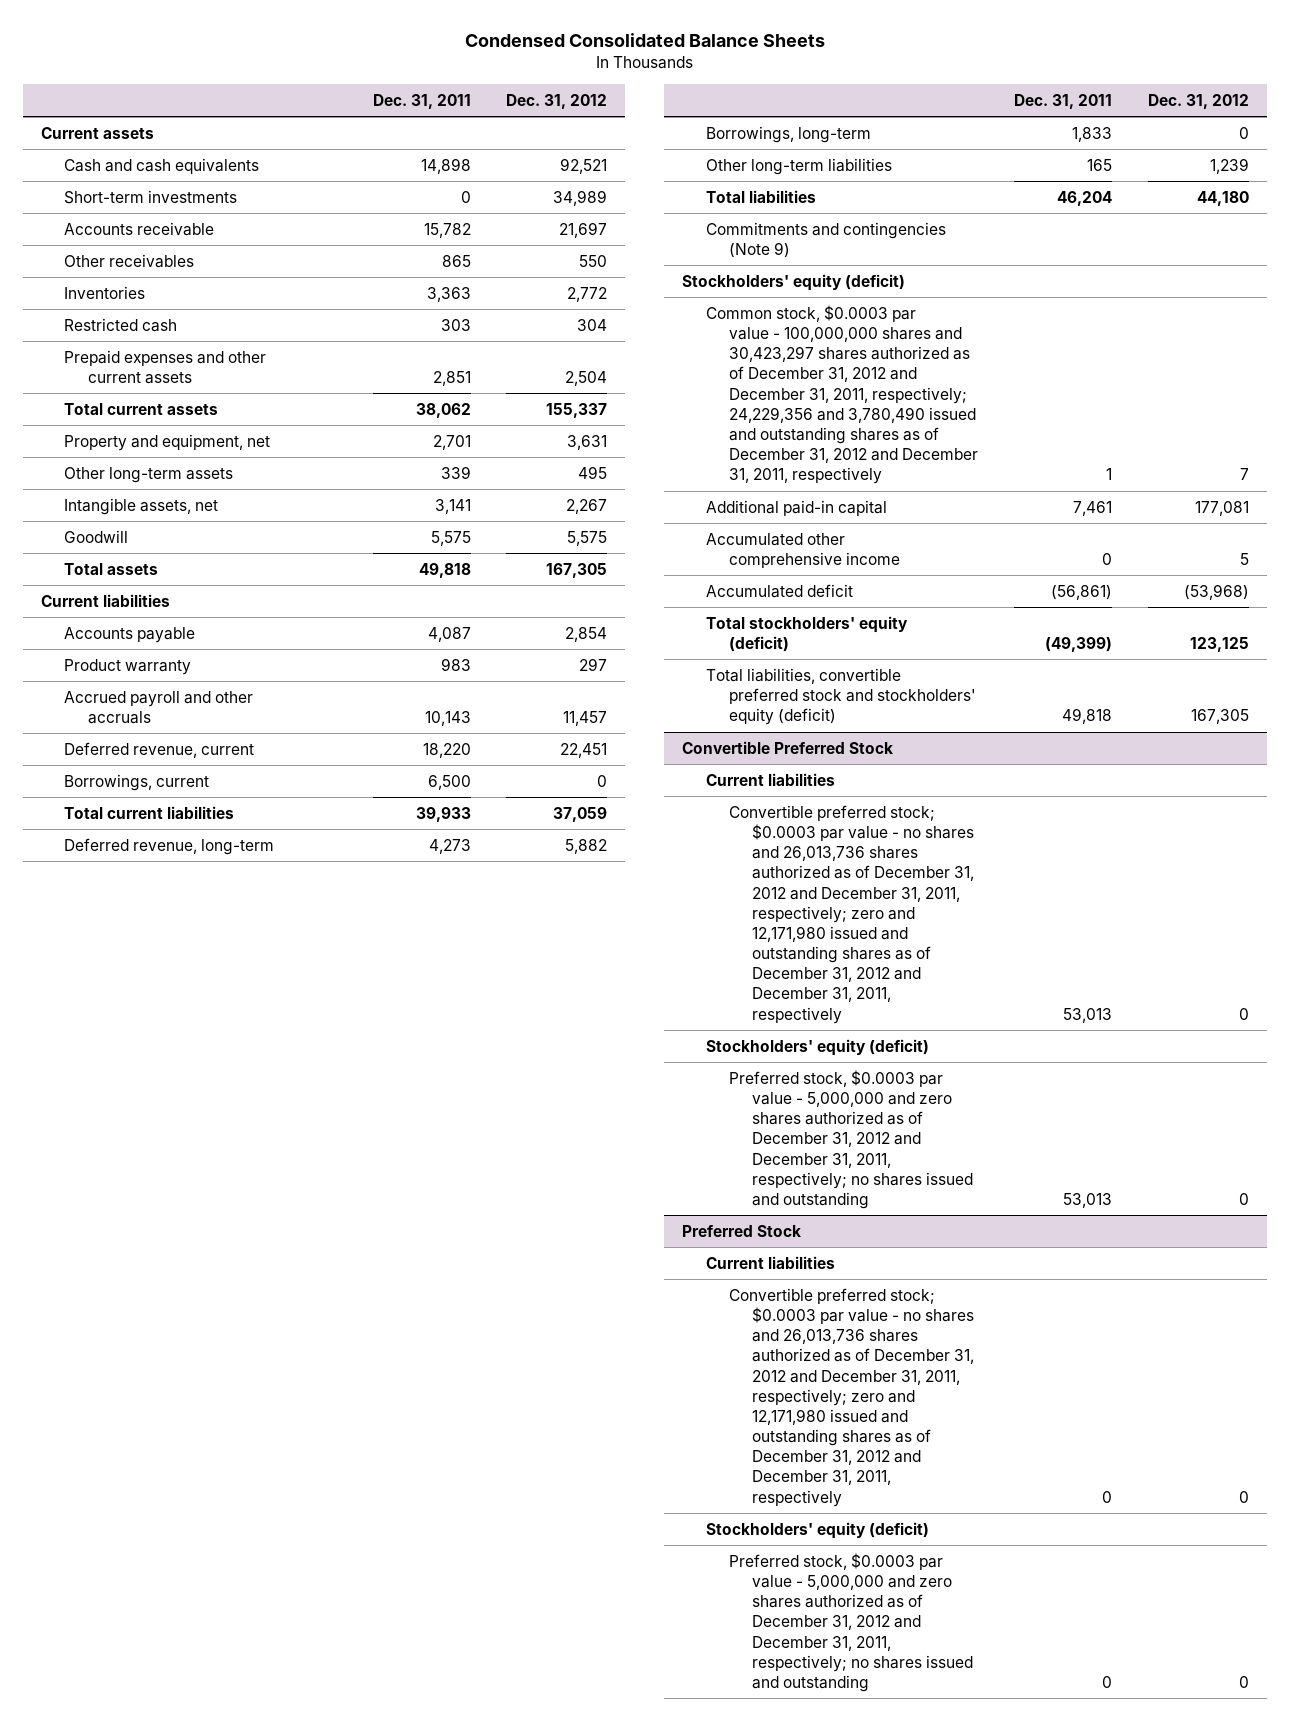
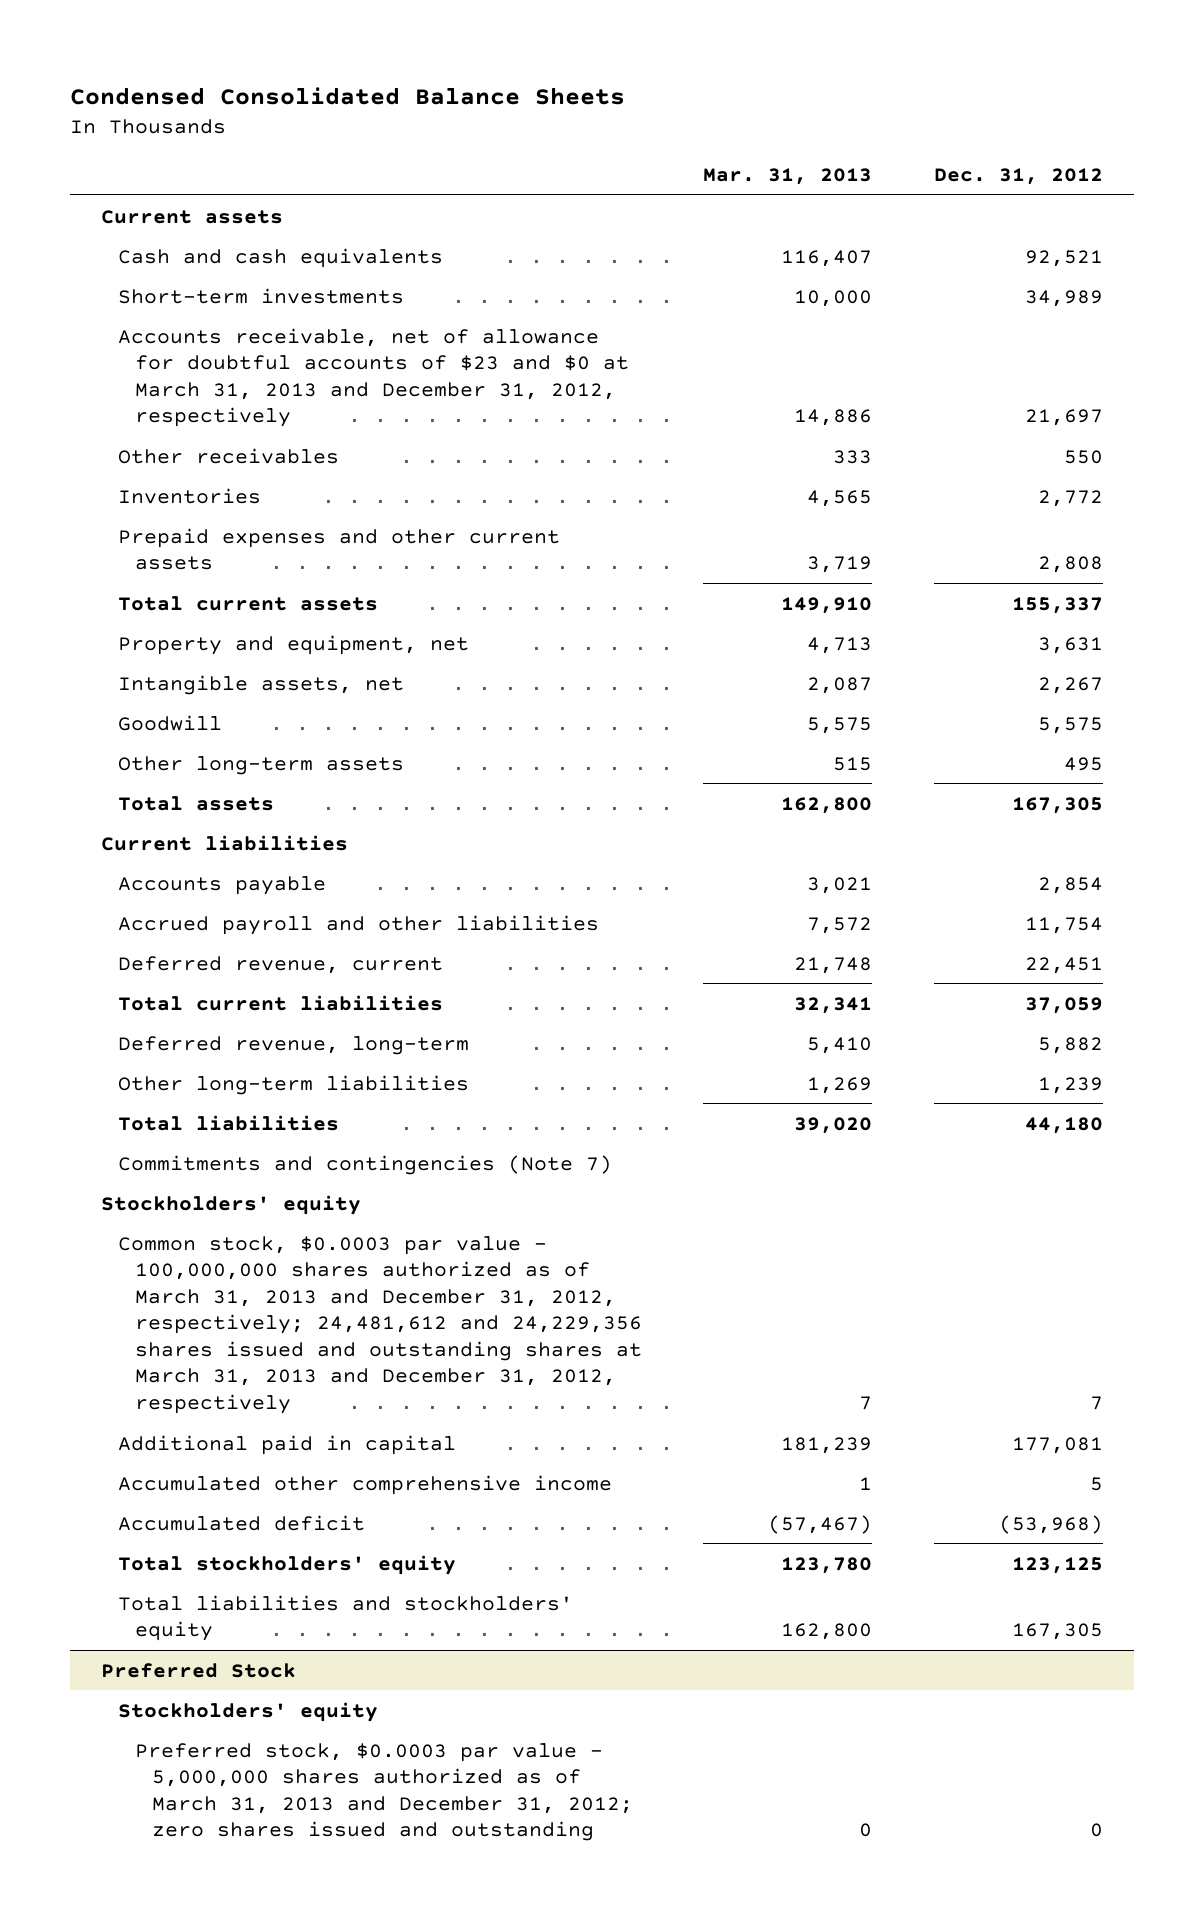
- | Dec. 31, 2011 | Dec. 31, 2012
+ | Mar. 31, 2013 | Dec. 31, 2012
- Accounts receivable | 15,782 | 21,697
+ Accounts receivable, net of allowance for doubtful accounts of $23 and $0 at March 31, 2013 and December 31, 2012, respectively | 14,886 | 21,697
- Restricted cash | 303 | 304
- Prepaid expenses and other current assets | 2,851 | 2,504
+ Prepaid expenses and other current assets | 3,719 | 2,808
moved down: Other long-term assets | 515 | 495
- Product warranty | 983 | 297
- Accrued payroll and other accruals | 10,143 | 11,457
+ Accrued payroll and other liabilities | 7,572 | 11,754
- Borrowings, current | 6,500 | 0
- Borrowings, long-term | 1,833 | 0
- Commitments and contingencies (Note 9)
- Stockholders' equity (deficit)
- Common stock, $0.0003 par value - 100,000,000 shares and 30,423,297 shares authorized as of December 31, 2012 and December 31, 2011, respectively; 24,229,356 and 3,780,490 issued and outstanding shares as of December 31, 2012 and December 31, 2011, respectively | 1 | 7
- Additional paid-in capital | 7,461 | 177,081
+ Commitments and contingencies (Note 7)
+ Stockholders' equity
+ Common stock, $0.0003 par value - 100,000,000 shares authorized as of March 31, 2013 and December 31, 2012, respectively; 24,481,612 and 24,229,356 shares issued and outstanding shares at March 31, 2013 and December 31, 2012, respectively | 7 | 7
+ Additional paid in capital | 181,239 | 177,081
- Total stockholders' equity (deficit) | (49,399) | 123,125
- Total liabilities, convertible preferred stock and stockholders' equity (deficit) | 49,818 | 167,305
- Convertible Preferred Stock
- Current liabilities
- Convertible preferred stock; $0.0003 par value - no shares and 26,013,736 shares authorized as of December 31, 2012 and December 31, 2011, respectively; zero and 12,171,980 issued and outstanding shares as of December 31, 2012 and December 31, 2011, respectively | 53,013 | 0
- Stockholders' equity (deficit)
- Preferred stock, $0.0003 par value - 5,000,000 and zero shares authorized as of December 31, 2012 and December 31, 2011, respectively; no shares issued and outstanding | 53,013 | 0
+ Total stockholders' equity | 123,780 | 123,125
+ Total liabilities and stockholders' equity | 162,800 | 167,305
@ Preferred Stock
- Current liabilities
- Convertible preferred stock; $0.0003 par value - no shares and 26,013,736 shares authorized as of December 31, 2012 and December 31, 2011, respectively; zero and 12,171,980 issued and outstanding shares as of December 31, 2012 and December 31, 2011, respectively | 0 | 0
- Stockholders' equity (deficit)
- Preferred stock, $0.0003 par value - 5,000,000 and zero shares authorized as of December 31, 2012 and December 31, 2011, respectively; no shares issued and outstanding | 0 | 0
+ Stockholders' equity
+ Preferred stock, $0.0003 par value - 5,000,000 shares authorized as of March 31, 2013 and December 31, 2012; zero shares issued and outstanding | 0 | 0

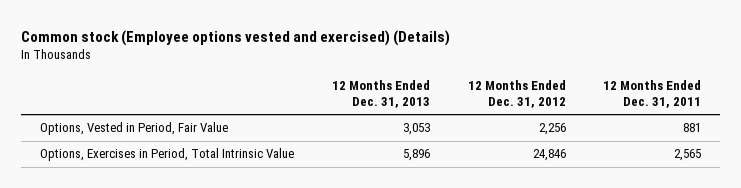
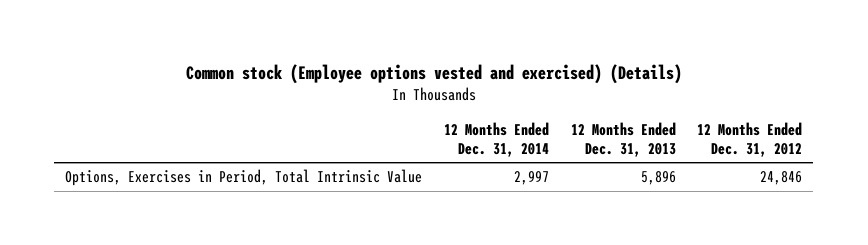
- | 12 Months Ended Dec. 31, 2013 | 12 Months Ended Dec. 31, 2012 | 12 Months Ended Dec. 31, 2011
+ | 12 Months Ended Dec. 31, 2014 | 12 Months Ended Dec. 31, 2013 | 12 Months Ended Dec. 31, 2012
- Options, Vested in Period, Fair Value | 3,053 | 2,256 | 881

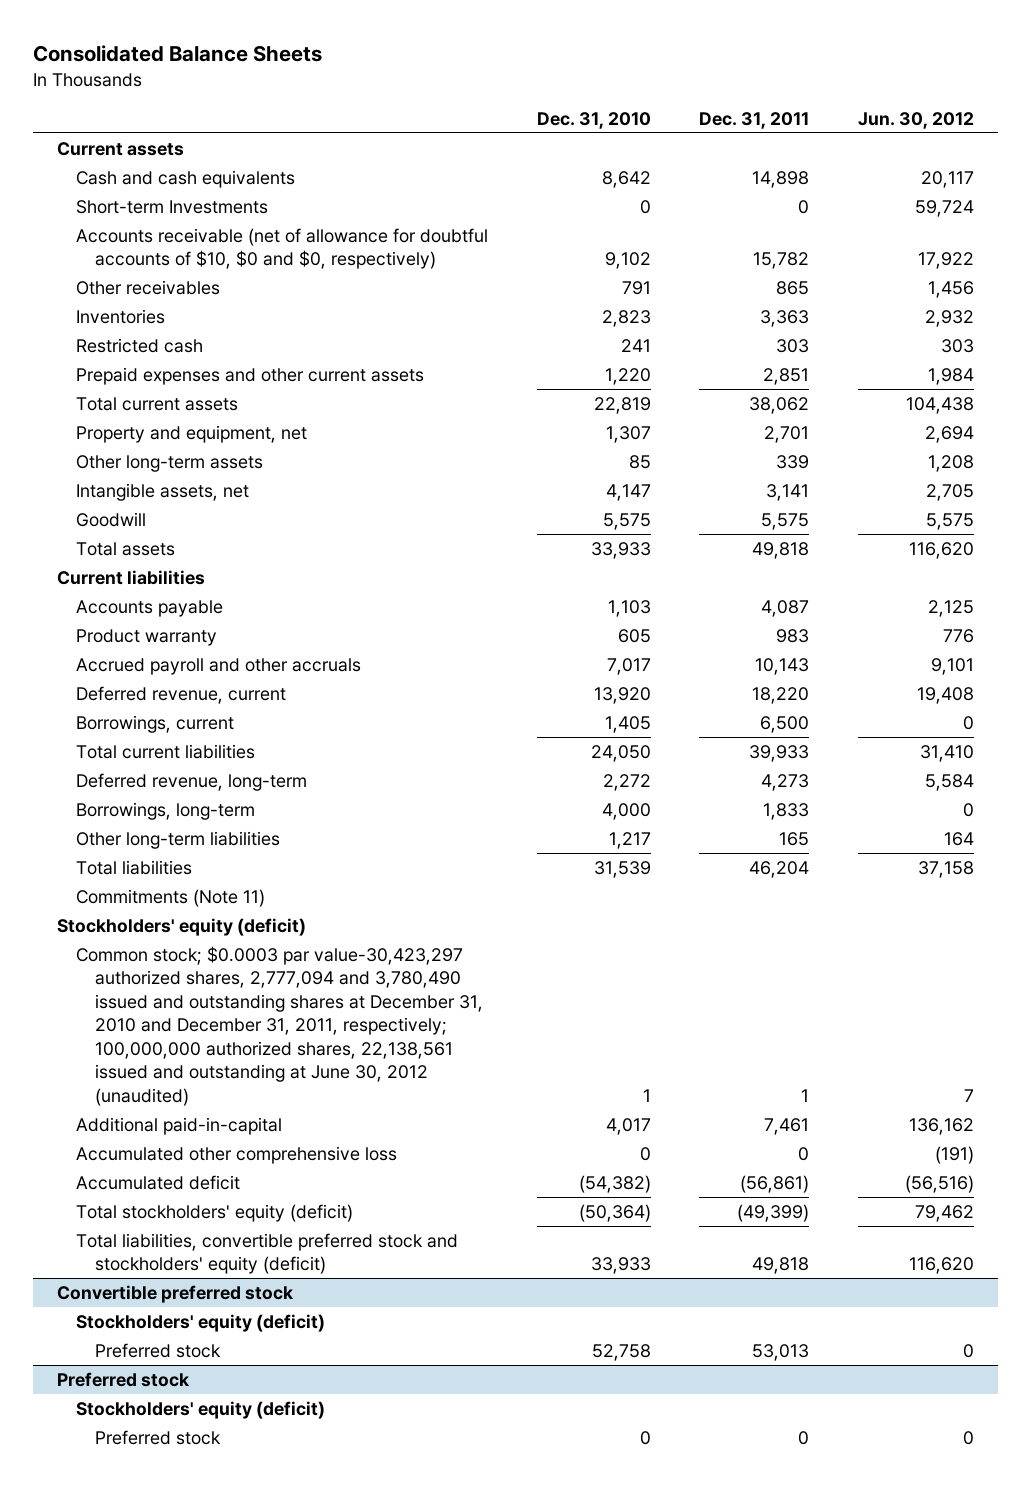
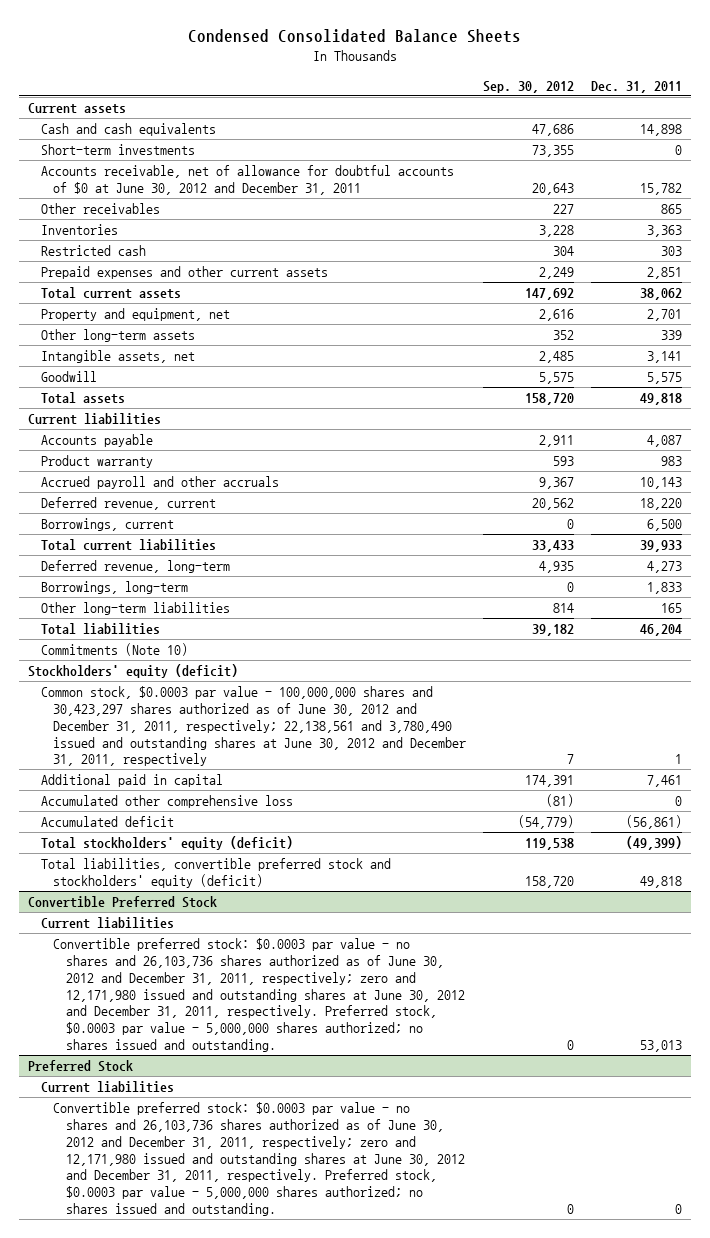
- Consolidated Balance Sheets
+ Condensed Consolidated Balance Sheets
- | Dec. 31, 2010 | Dec. 31, 2011 | Jun. 30, 2012
+ | Sep. 30, 2012 | Dec. 31, 2011
- Short-term Investments | 0 | 0 | 59,724
- Accounts receivable (net of allowance for doubtful accounts of $10, $0 and $0, respectively) | 9,102 | 15,782 | 17,922
+ Short-term investments | 73,355 | 0
+ Accounts receivable, net of allowance for doubtful accounts of $0 at June 30, 2012 and December 31, 2011 | 20,643 | 15,782
- Commitments (Note 11)
+ Commitments (Note 10)
- Common stock; $0.0003 par value-30,423,297 authorized shares, 2,777,094 and 3,780,490 issued and outstanding shares at December 31, 2010 and December 31, 2011, respectively; 100,000,000 authorized shares, 22,138,561 issued and outstanding at June 30, 2012 (unaudited) | 1 | 1 | 7
- Additional paid-in-capital | 4,017 | 7,461 | 136,162
+ Common stock, $0.0003 par value - 100,000,000 shares and 30,423,297 shares authorized as of June 30, 2012 and December 31, 2011, respectively; 22,138,561 and 3,780,490 issued and outstanding shares at June 30, 2012 and December 31, 2011, respectively | 7 | 1
+ Additional paid in capital | 174,391 | 7,461
- Convertible preferred stock
- Stockholders' equity (deficit)
- Preferred stock | 52,758 | 53,013 | 0
- Preferred stock
- Stockholders' equity (deficit)
- Preferred stock | 0 | 0 | 0
+ Convertible Preferred Stock
+ Current liabilities
+ Convertible preferred stock: $0.0003 par value - no shares and 26,103,736 shares authorized as of June 30, 2012 and December 31, 2011, respectively; zero and 12,171,980 issued and outstanding shares at June 30, 2012 and December 31, 2011, respectively. Preferred stock, $0.0003 par value - 5,000,000 shares authorized; no shares issued and outstanding. | 0 | 53,013
+ Preferred Stock
+ Current liabilities
+ Convertible preferred stock: $0.0003 par value - no shares and 26,103,736 shares authorized as of June 30, 2012 and December 31, 2011, respectively; zero and 12,171,980 issued and outstanding shares at June 30, 2012 and December 31, 2011, respectively. Preferred stock, $0.0003 par value - 5,000,000 shares authorized; no shares issued and outstanding. | 0 | 0

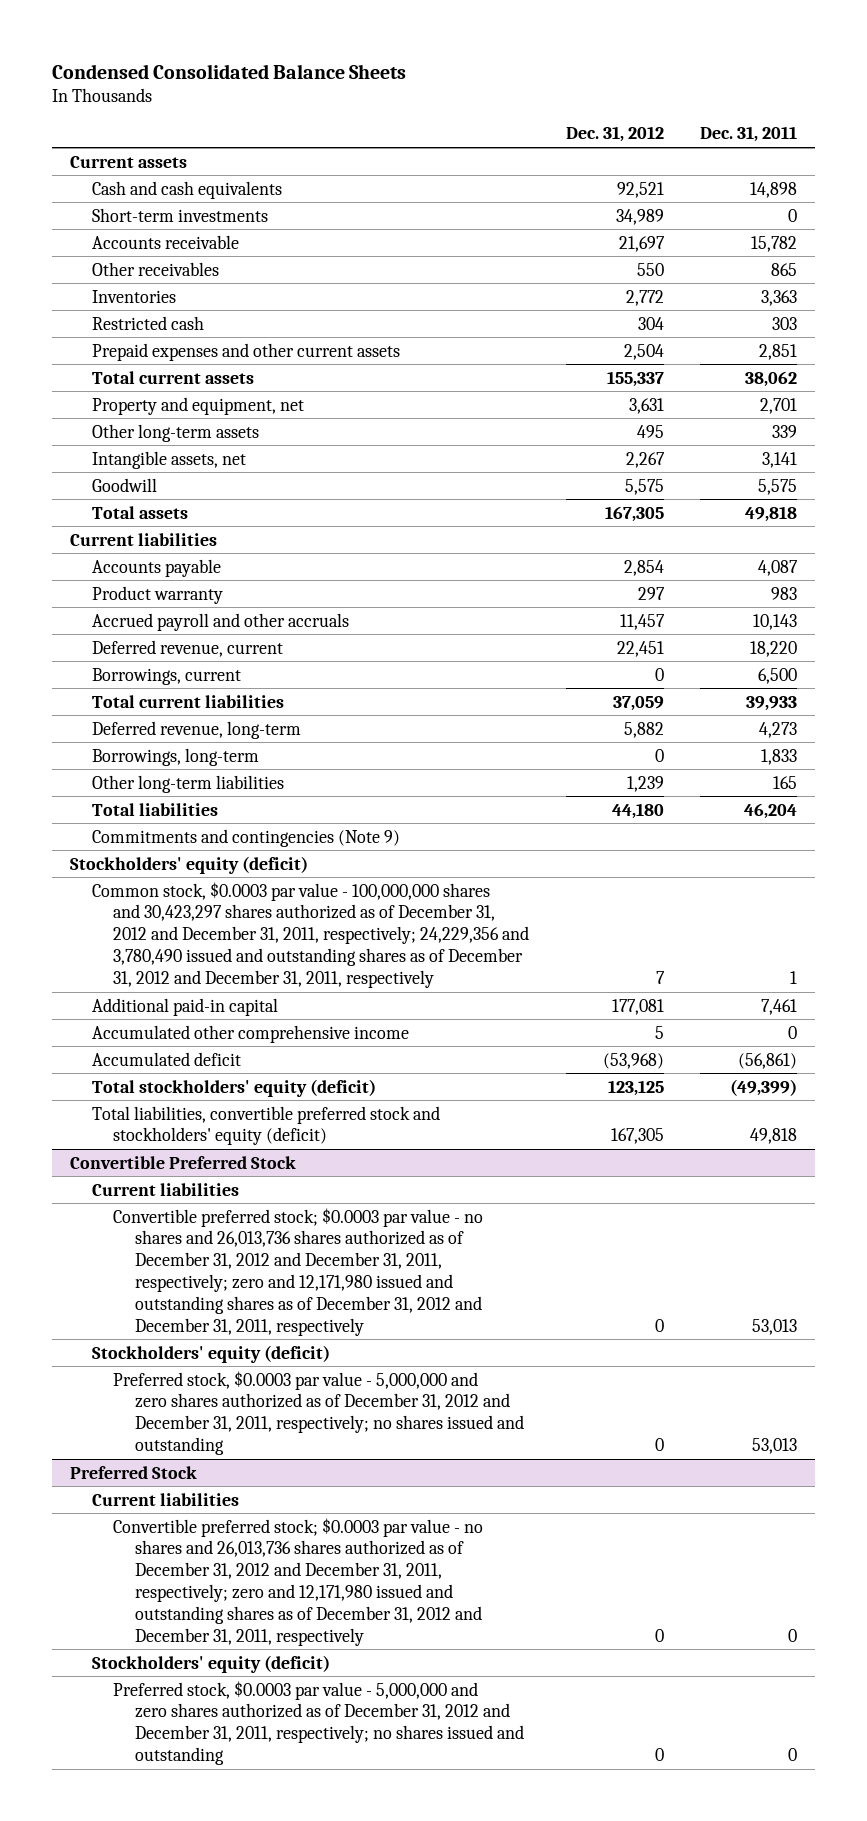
- | Sep. 30, 2012 | Dec. 31, 2011
+ | Dec. 31, 2012 | Dec. 31, 2011
- Accounts receivable, net of allowance for doubtful accounts of $0 at June 30, 2012 and December 31, 2011 | 20,643 | 15,782
+ Accounts receivable | 21,697 | 15,782
- Commitments (Note 10)
+ Commitments and contingencies (Note 9)
- Common stock, $0.0003 par value - 100,000,000 shares and 30,423,297 shares authorized as of June 30, 2012 and December 31, 2011, respectively; 22,138,561 and 3,780,490 issued and outstanding shares at June 30, 2012 and December 31, 2011, respectively | 7 | 1
- Additional paid in capital | 174,391 | 7,461
- Accumulated other comprehensive loss | (81) | 0
+ Common stock, $0.0003 par value - 100,000,000 shares and 30,423,297 shares authorized as of December 31, 2012 and December 31, 2011, respectively; 24,229,356 and 3,780,490 issued and outstanding shares as of December 31, 2012 and December 31, 2011, respectively | 7 | 1
+ Additional paid-in capital | 177,081 | 7,461
+ Accumulated other comprehensive income | 5 | 0
@ Convertible Preferred Stock
- Convertible preferred stock: $0.0003 par value - no shares and 26,103,736 shares authorized as of June 30, 2012 and December 31, 2011, respectively; zero and 12,171,980 issued and outstanding shares at June 30, 2012 and December 31, 2011, respectively. Preferred stock, $0.0003 par value - 5,000,000 shares authorized; no shares issued and outstanding. | 0 | 53,013
+ Convertible preferred stock; $0.0003 par value - no shares and 26,013,736 shares authorized as of December 31, 2012 and December 31, 2011, respectively; zero and 12,171,980 issued and outstanding shares as of December 31, 2012 and December 31, 2011, respectively | 0 | 53,013
+ Stockholders' equity (deficit)
+ Preferred stock, $0.0003 par value - 5,000,000 and zero shares authorized as of December 31, 2012 and December 31, 2011, respectively; no shares issued and outstanding | 0 | 53,013
@ Preferred Stock
- Convertible preferred stock: $0.0003 par value - no shares and 26,103,736 shares authorized as of June 30, 2012 and December 31, 2011, respectively; zero and 12,171,980 issued and outstanding shares at June 30, 2012 and December 31, 2011, respectively. Preferred stock, $0.0003 par value - 5,000,000 shares authorized; no shares issued and outstanding. | 0 | 0
+ Convertible preferred stock; $0.0003 par value - no shares and 26,013,736 shares authorized as of December 31, 2012 and December 31, 2011, respectively; zero and 12,171,980 issued and outstanding shares as of December 31, 2012 and December 31, 2011, respectively | 0 | 0
+ Stockholders' equity (deficit)
+ Preferred stock, $0.0003 par value - 5,000,000 and zero shares authorized as of December 31, 2012 and December 31, 2011, respectively; no shares issued and outstanding | 0 | 0

